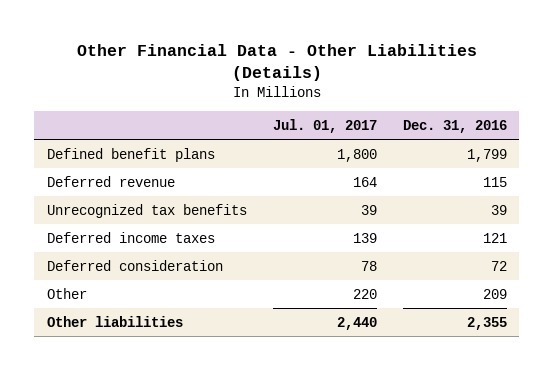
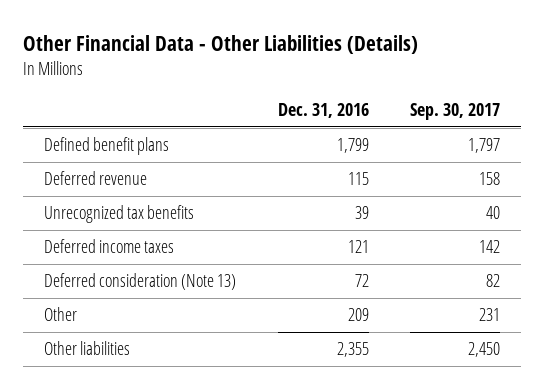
- | Jul. 01, 2017 | Dec. 31, 2016
+ | Dec. 31, 2016 | Sep. 30, 2017
- Deferred consideration | 78 | 72
+ Deferred consideration (Note 13) | 72 | 82

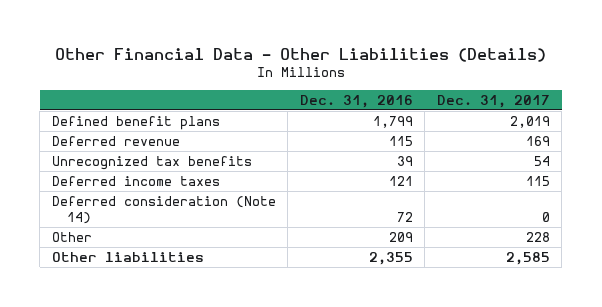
- | Dec. 31, 2016 | Sep. 30, 2017
+ | Dec. 31, 2016 | Dec. 31, 2017
- Deferred consideration (Note 13) | 72 | 82
+ Deferred consideration (Note 14) | 72 | 0

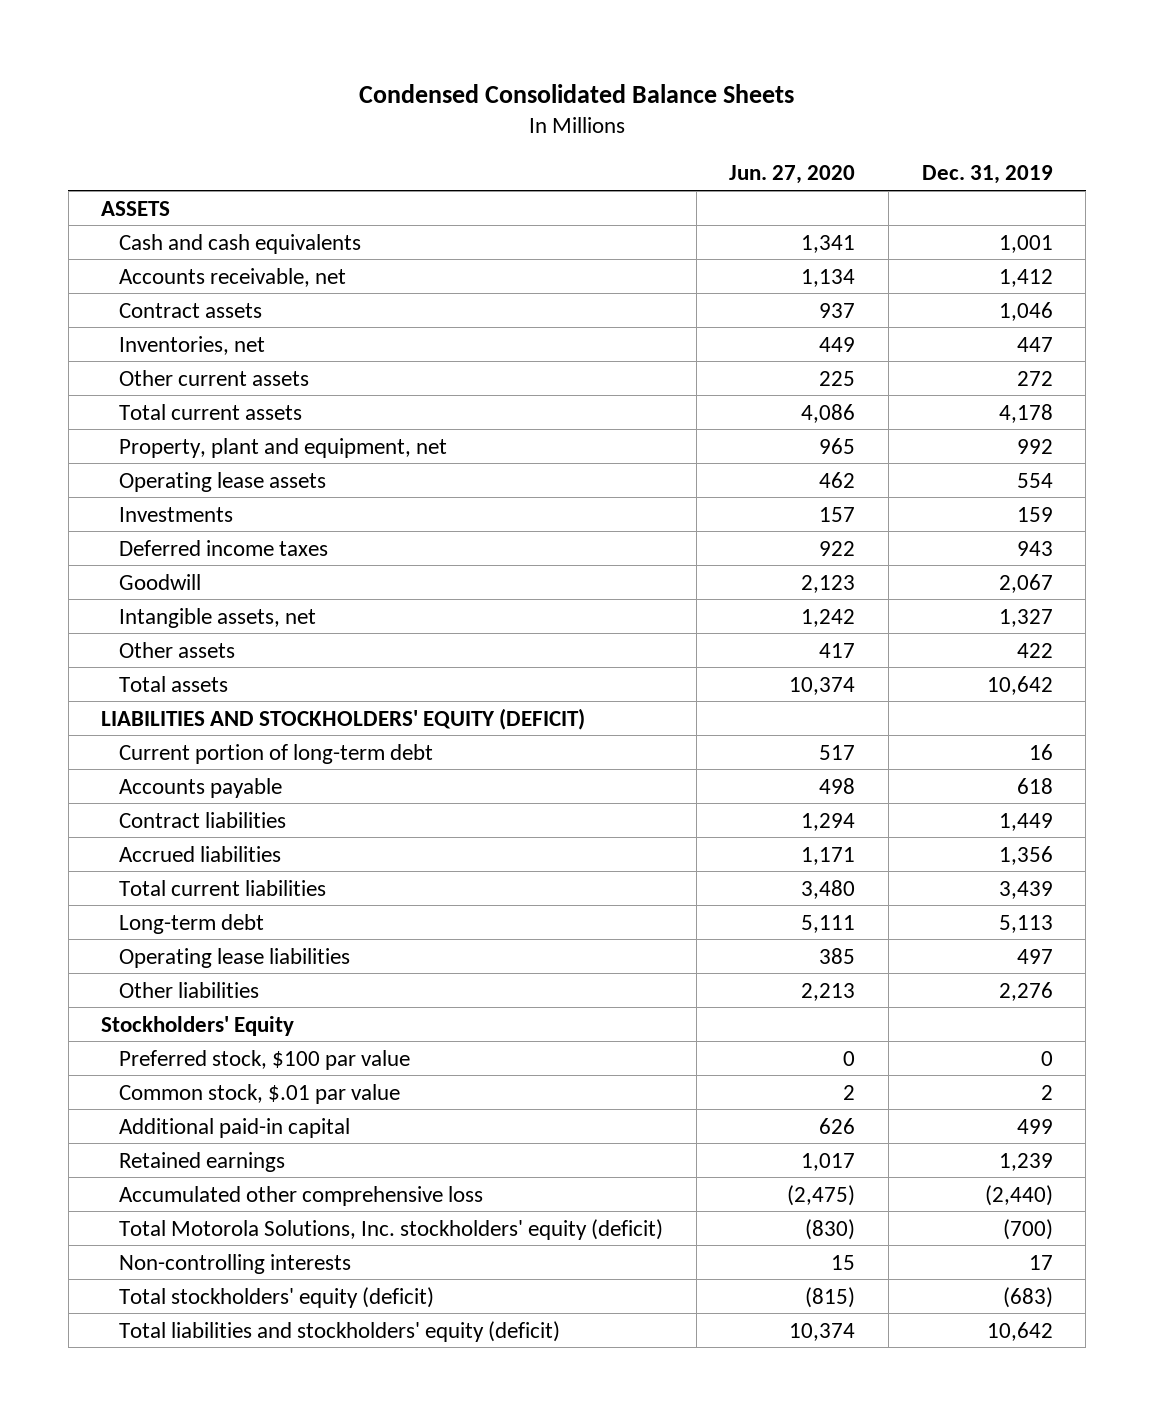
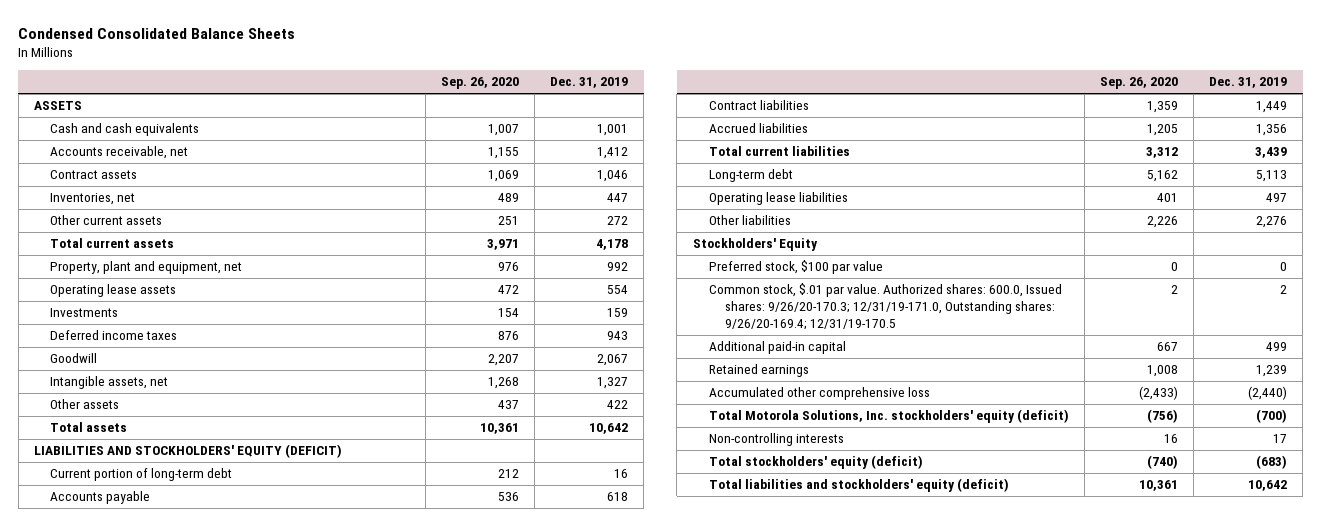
- | Jun. 27, 2020 | Dec. 31, 2019
+ | Sep. 26, 2020 | Dec. 31, 2019
- Common stock, $.01 par value | 2 | 2
+ Common stock, $.01 par value. Authorized shares: 600.0, Issued shares: 9/26/20-170.3; 12/31/19-171.0, Outstanding shares: 9/26/20-169.4; 12/31/19-170.5 | 2 | 2

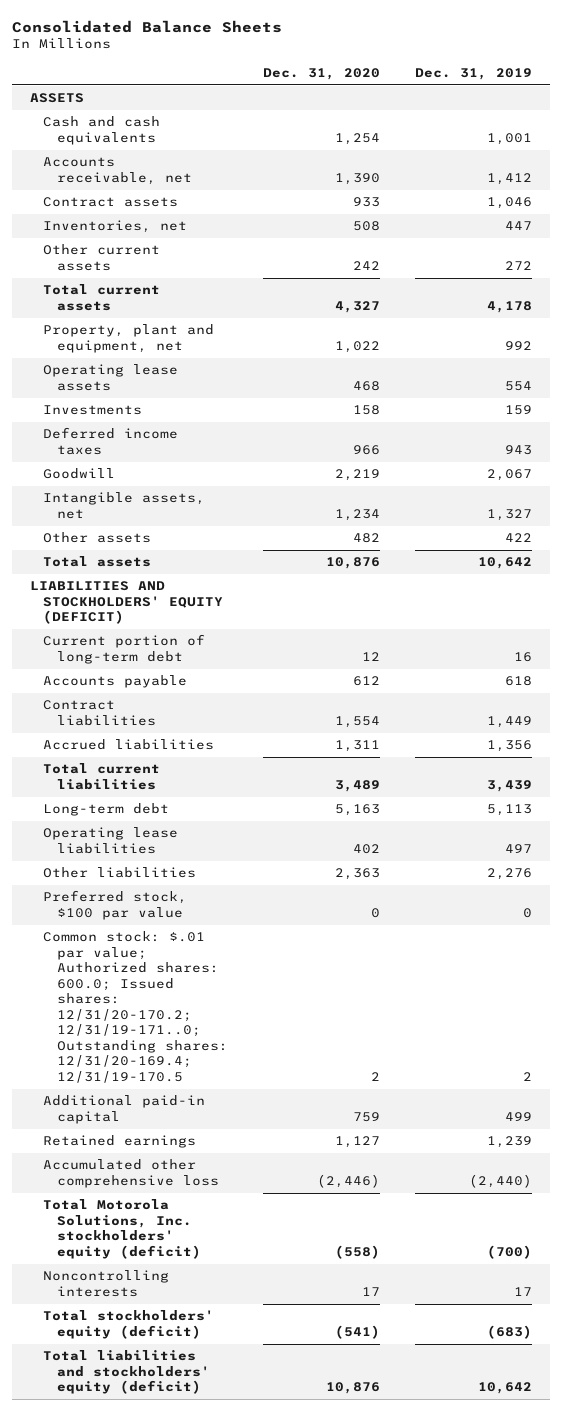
- Condensed Consolidated Balance Sheets
+ Consolidated Balance Sheets
- | Sep. 26, 2020 | Dec. 31, 2019
+ | Dec. 31, 2020 | Dec. 31, 2019
- Stockholders' Equity
- Common stock, $.01 par value. Authorized shares: 600.0, Issued shares: 9/26/20-170.3; 12/31/19-171.0, Outstanding shares: 9/26/20-169.4; 12/31/19-170.5 | 2 | 2
+ Common stock: $.01 par value; Authorized shares: 600.0; Issued shares: 12/31/20-170.2; 12/31/19-171..0; Outstanding shares: 12/31/20-169.4; 12/31/19-170.5 | 2 | 2
- Non-controlling interests | 16 | 17
+ Noncontrolling interests | 17 | 17

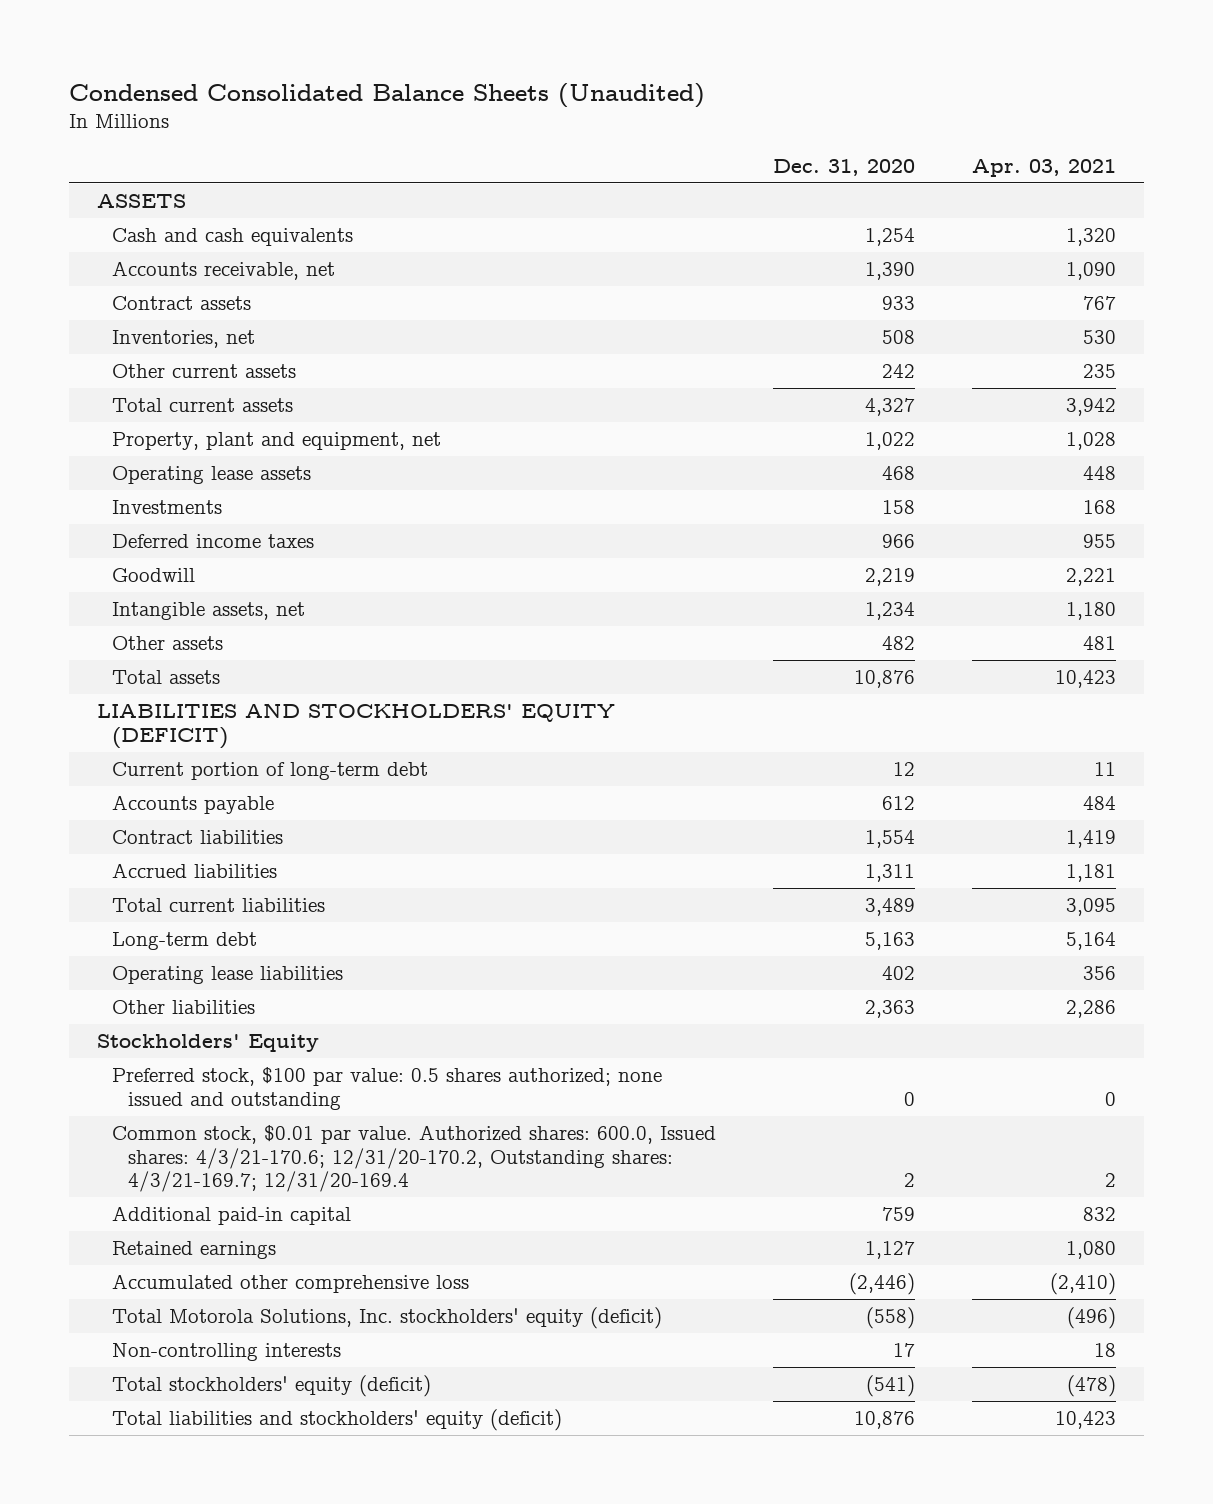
- Consolidated Balance Sheets
+ Condensed Consolidated Balance Sheets (Unaudited)
- | Dec. 31, 2020 | Dec. 31, 2019
+ | Dec. 31, 2020 | Apr. 03, 2021
- Preferred stock, $100 par value | 0 | 0
- Common stock: $.01 par value; Authorized shares: 600.0; Issued shares: 12/31/20-170.2; 12/31/19-171..0; Outstanding shares: 12/31/20-169.4; 12/31/19-170.5 | 2 | 2
+ Stockholders' Equity
+ Preferred stock, $100 par value: 0.5 shares authorized; none issued and outstanding | 0 | 0
+ Common stock, $0.01 par value. Authorized shares: 600.0, Issued shares: 4/3/21-170.6; 12/31/20-170.2, Outstanding shares: 4/3/21-169.7; 12/31/20-169.4 | 2 | 2
- Noncontrolling interests | 17 | 17
+ Non-controlling interests | 17 | 18

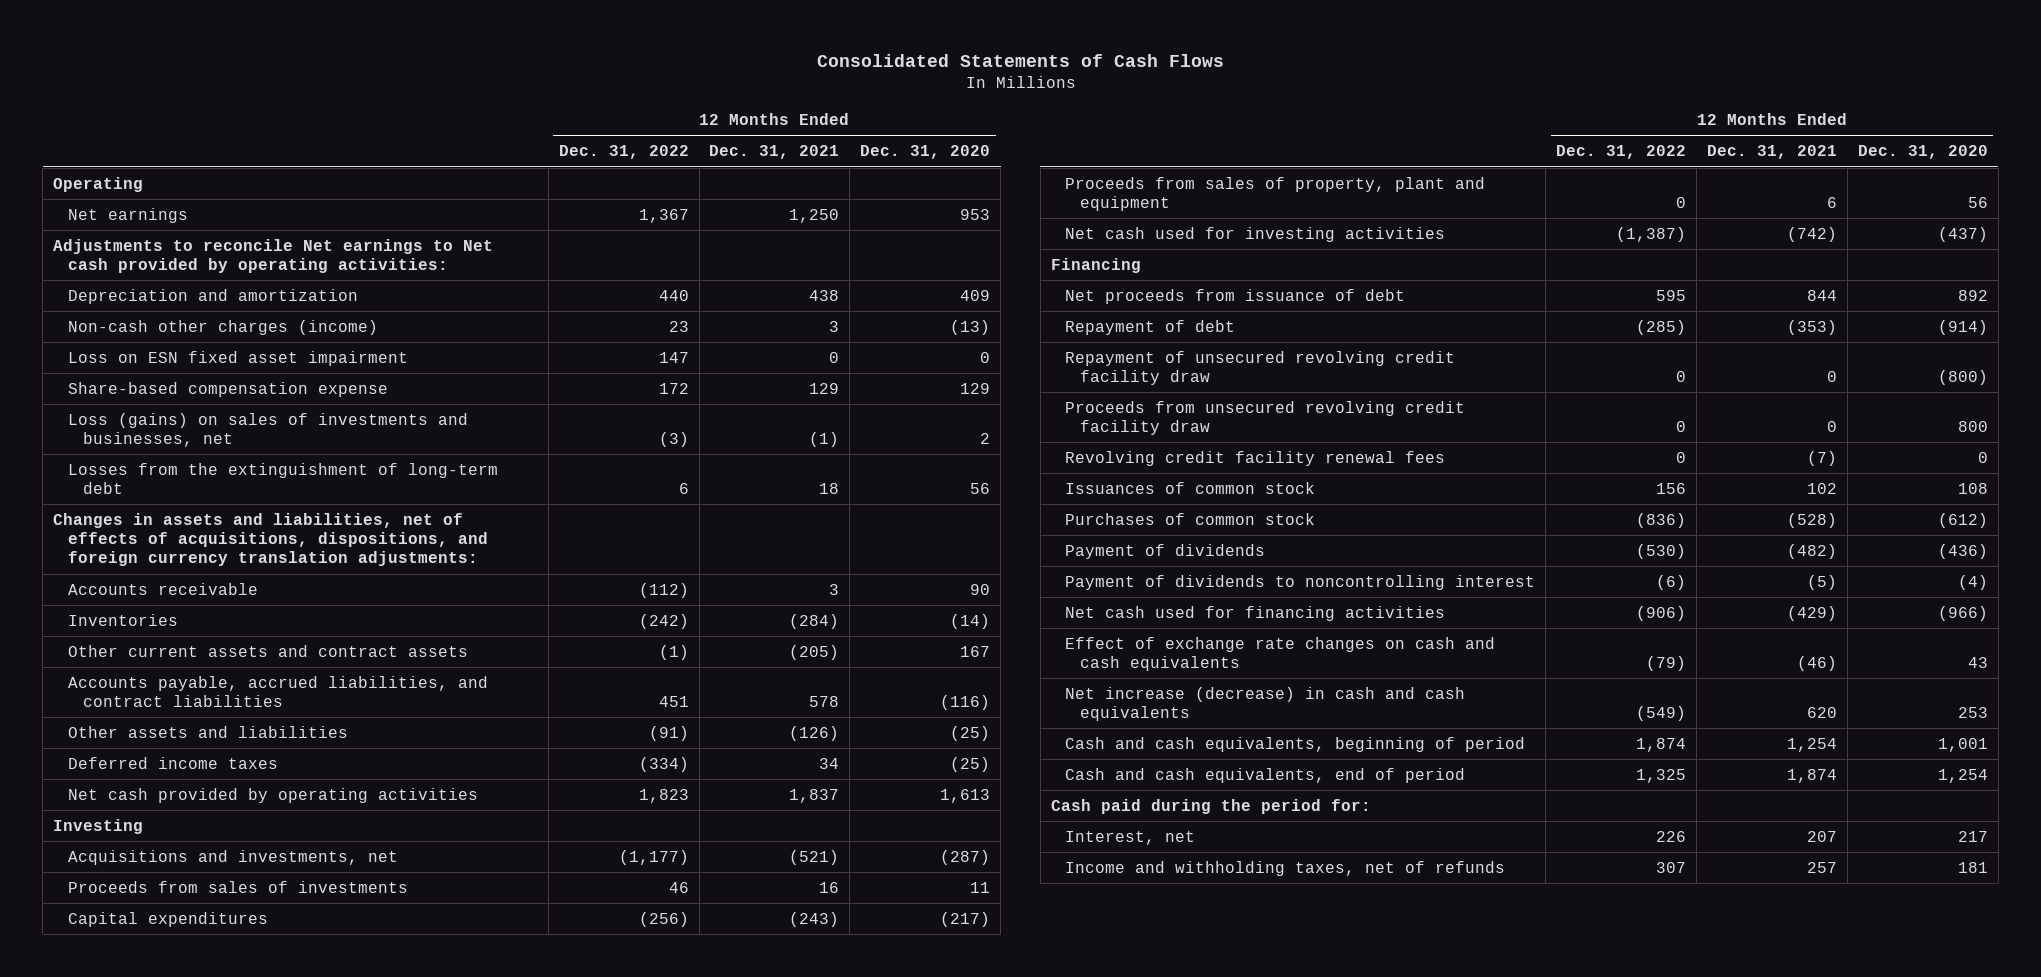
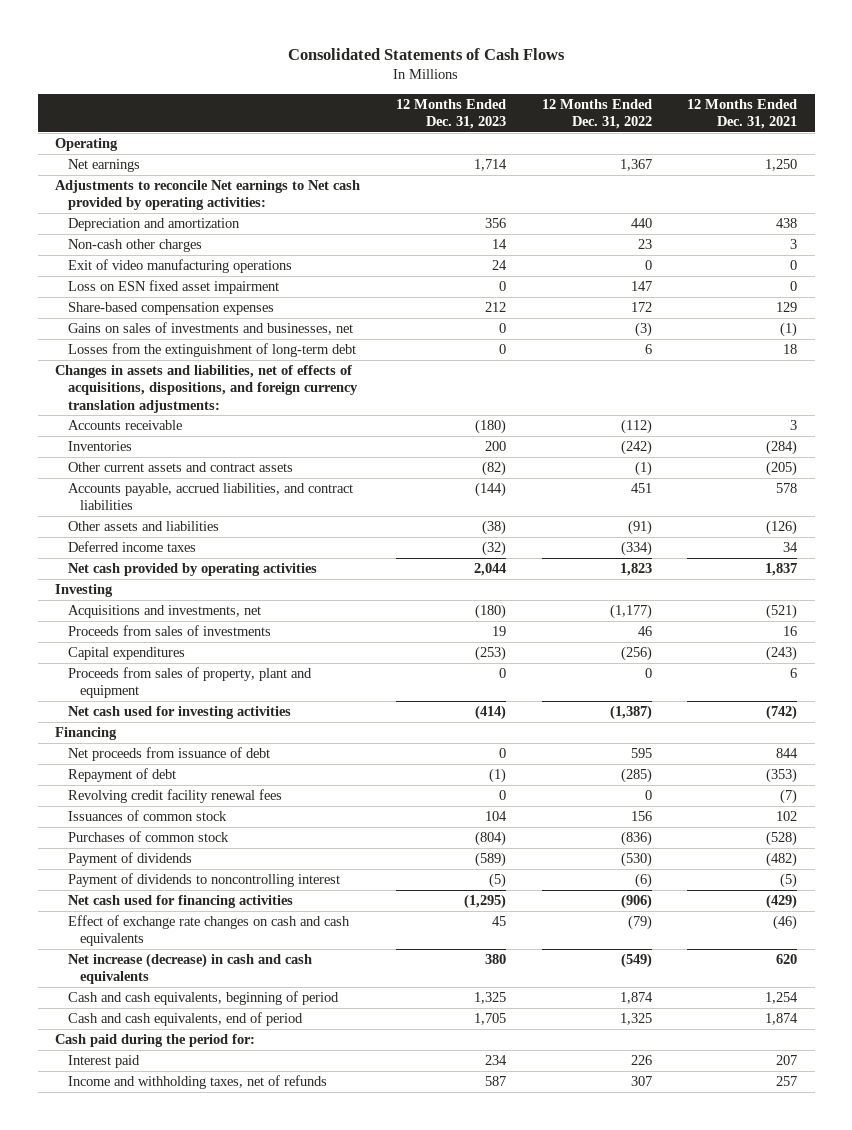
- | 12 Months Ended Dec. 31, 2022 | 12 Months Ended Dec. 31, 2021 | 12 Months Ended Dec. 31, 2020
+ | 12 Months Ended Dec. 31, 2023 | 12 Months Ended Dec. 31, 2022 | 12 Months Ended Dec. 31, 2021
- Non-cash other charges (income) | 23 | 3 | (13)
+ Non-cash other charges | 14 | 23 | 3
+ Exit of video manufacturing operations | 24 | 0 | 0
- Share-based compensation expense | 172 | 129 | 129
- Loss (gains) on sales of investments and businesses, net | (3) | (1) | 2
+ Share-based compensation expenses | 212 | 172 | 129
+ Gains on sales of investments and businesses, net | 0 | (3) | (1)
- Repayment of unsecured revolving credit facility draw | 0 | 0 | (800)
- Proceeds from unsecured revolving credit facility draw | 0 | 0 | 800
- Interest, net | 226 | 207 | 217
+ Interest paid | 234 | 226 | 207

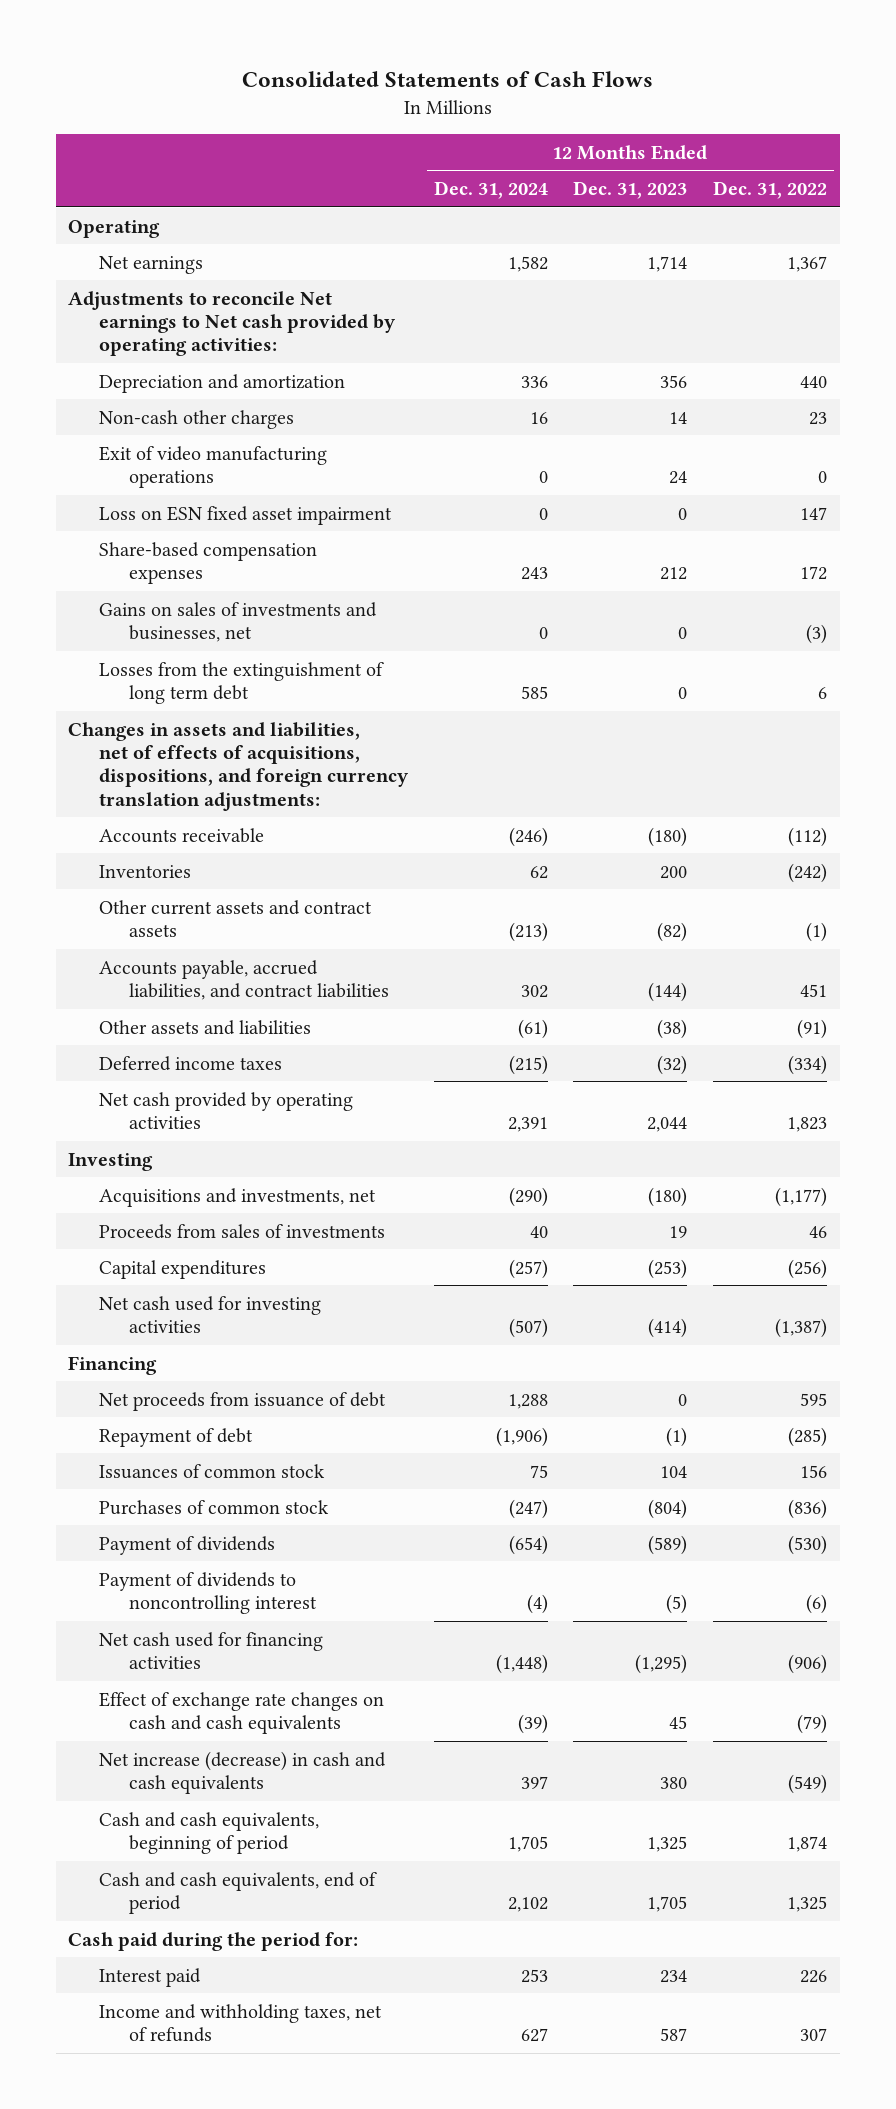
- | 12 Months Ended Dec. 31, 2023 | 12 Months Ended Dec. 31, 2022 | 12 Months Ended Dec. 31, 2021
+ | 12 Months Ended Dec. 31, 2024 | 12 Months Ended Dec. 31, 2023 | 12 Months Ended Dec. 31, 2022
- Losses from the extinguishment of long-term debt | 0 | 6 | 18
+ Losses from the extinguishment of long term debt | 585 | 0 | 6
- Proceeds from sales of property, plant and equipment | 0 | 0 | 6
- Revolving credit facility renewal fees | 0 | 0 | (7)

